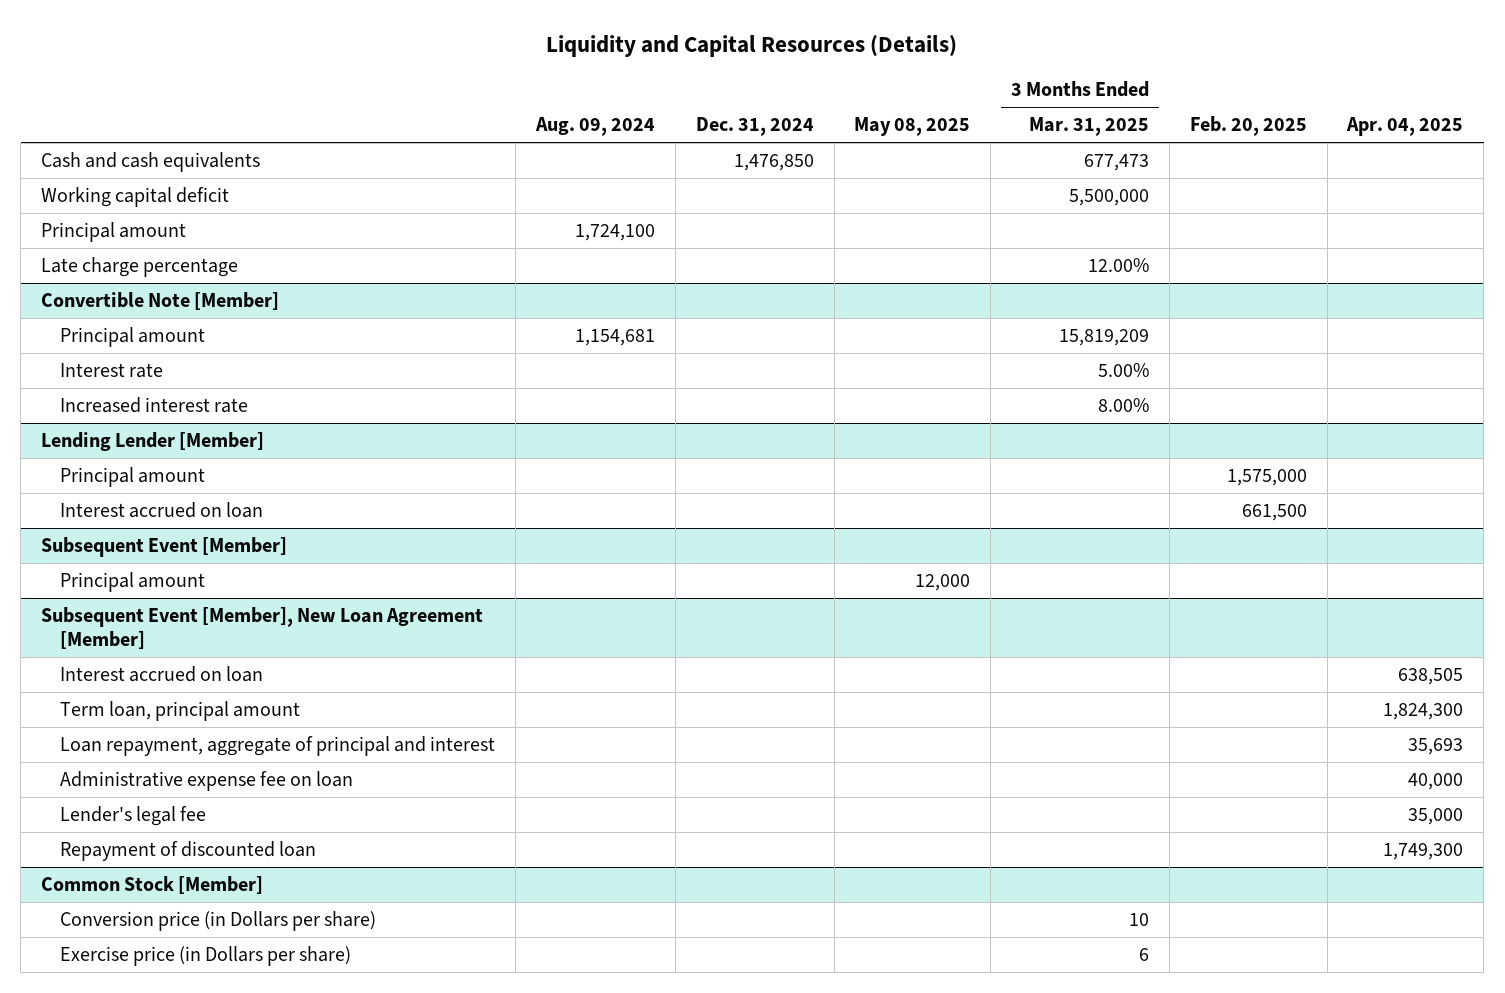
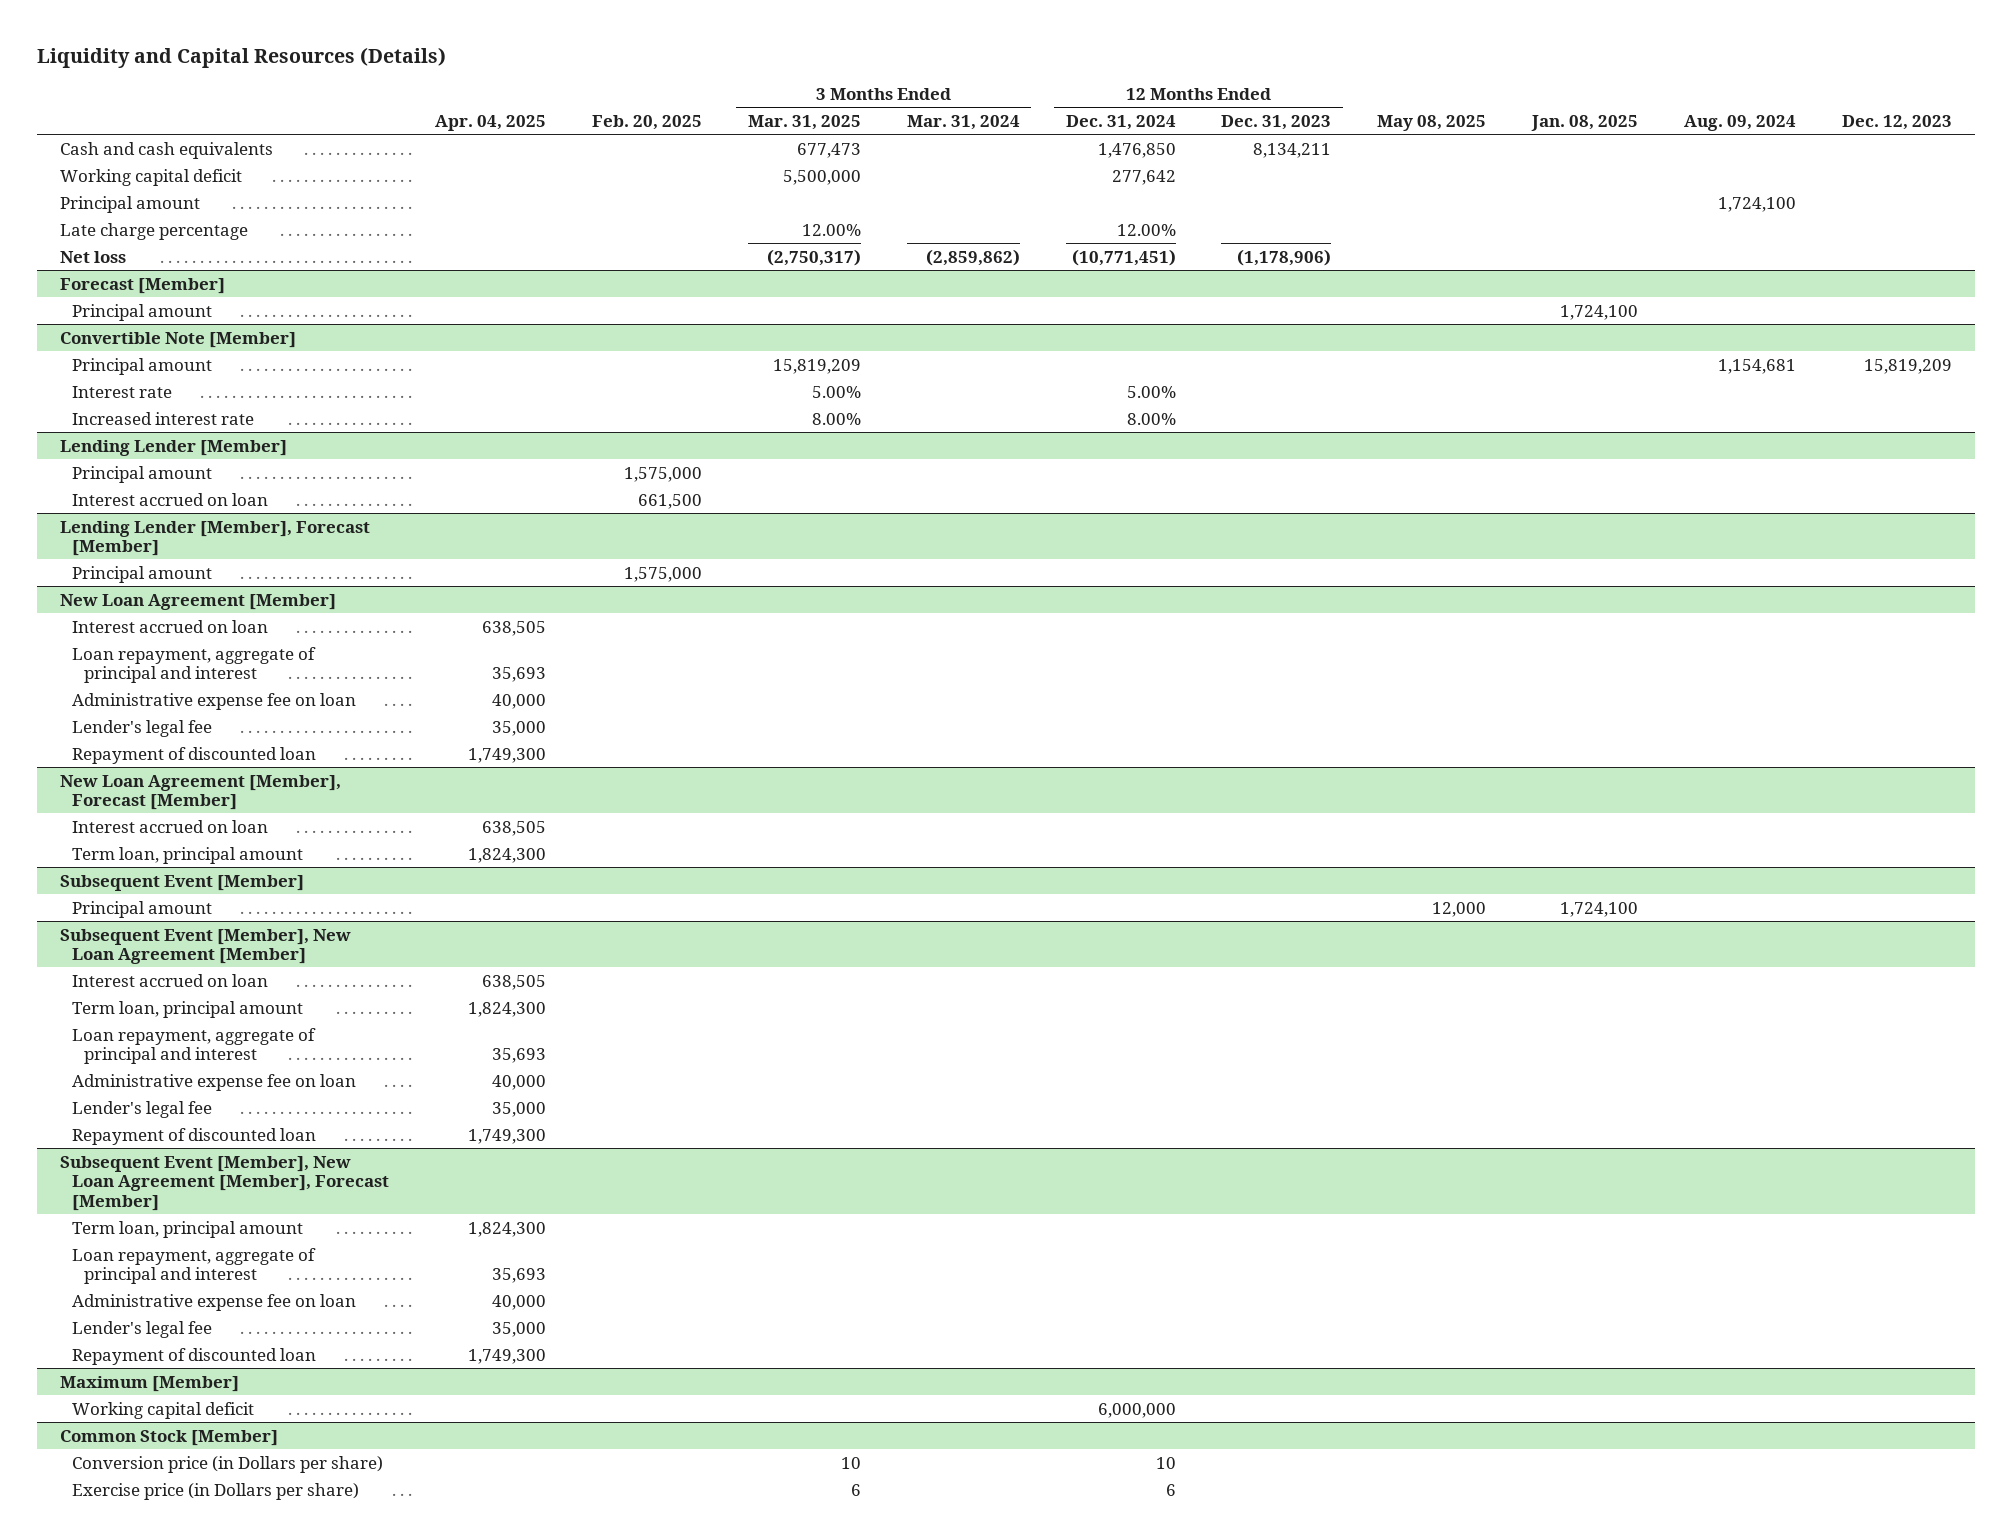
- | Aug. 09, 2024 | Dec. 31, 2024 | May 08, 2025 | 3 Months Ended Mar. 31, 2025 | Feb. 20, 2025 | Apr. 04, 2025
+ | Apr. 04, 2025 | Feb. 20, 2025 | 3 Months Ended Mar. 31, 2025 | 3 Months Ended Mar. 31, 2024 | 12 Months Ended Dec. 31, 2024 | 12 Months Ended Dec. 31, 2023 | May 08, 2025 | Jan. 08, 2025 | Aug. 09, 2024 | Dec. 12, 2023
+ Net loss | | | (2,750,317) | (2,859,862) | (10,771,451) | (1,178,906) | | | |
+ Forecast [Member]
+ Principal amount | | | | | | | | 1,724,100 | |
+ Lending Lender [Member], Forecast [Member]
+ Principal amount | | 1,575,000 | | | | | | | |
+ New Loan Agreement [Member]
+ Interest accrued on loan | 638,505 | | | | | | | | |
+ Loan repayment, aggregate of principal and interest | 35,693 | | | | | | | | |
+ Administrative expense fee on loan | 40,000 | | | | | | | | |
+ Lender's legal fee | 35,000 | | | | | | | | |
+ Repayment of discounted loan | 1,749,300 | | | | | | | | |
+ New Loan Agreement [Member], Forecast [Member]
+ Interest accrued on loan | 638,505 | | | | | | | | |
+ Term loan, principal amount | 1,824,300 | | | | | | | | |
+ Subsequent Event [Member], New Loan Agreement [Member], Forecast [Member]
+ Term loan, principal amount | 1,824,300 | | | | | | | | |
+ Loan repayment, aggregate of principal and interest | 35,693 | | | | | | | | |
+ Administrative expense fee on loan | 40,000 | | | | | | | | |
+ Lender's legal fee | 35,000 | | | | | | | | |
+ Repayment of discounted loan | 1,749,300 | | | | | | | | |
+ Maximum [Member]
+ Working capital deficit | | | | | 6,000,000 | | | | |

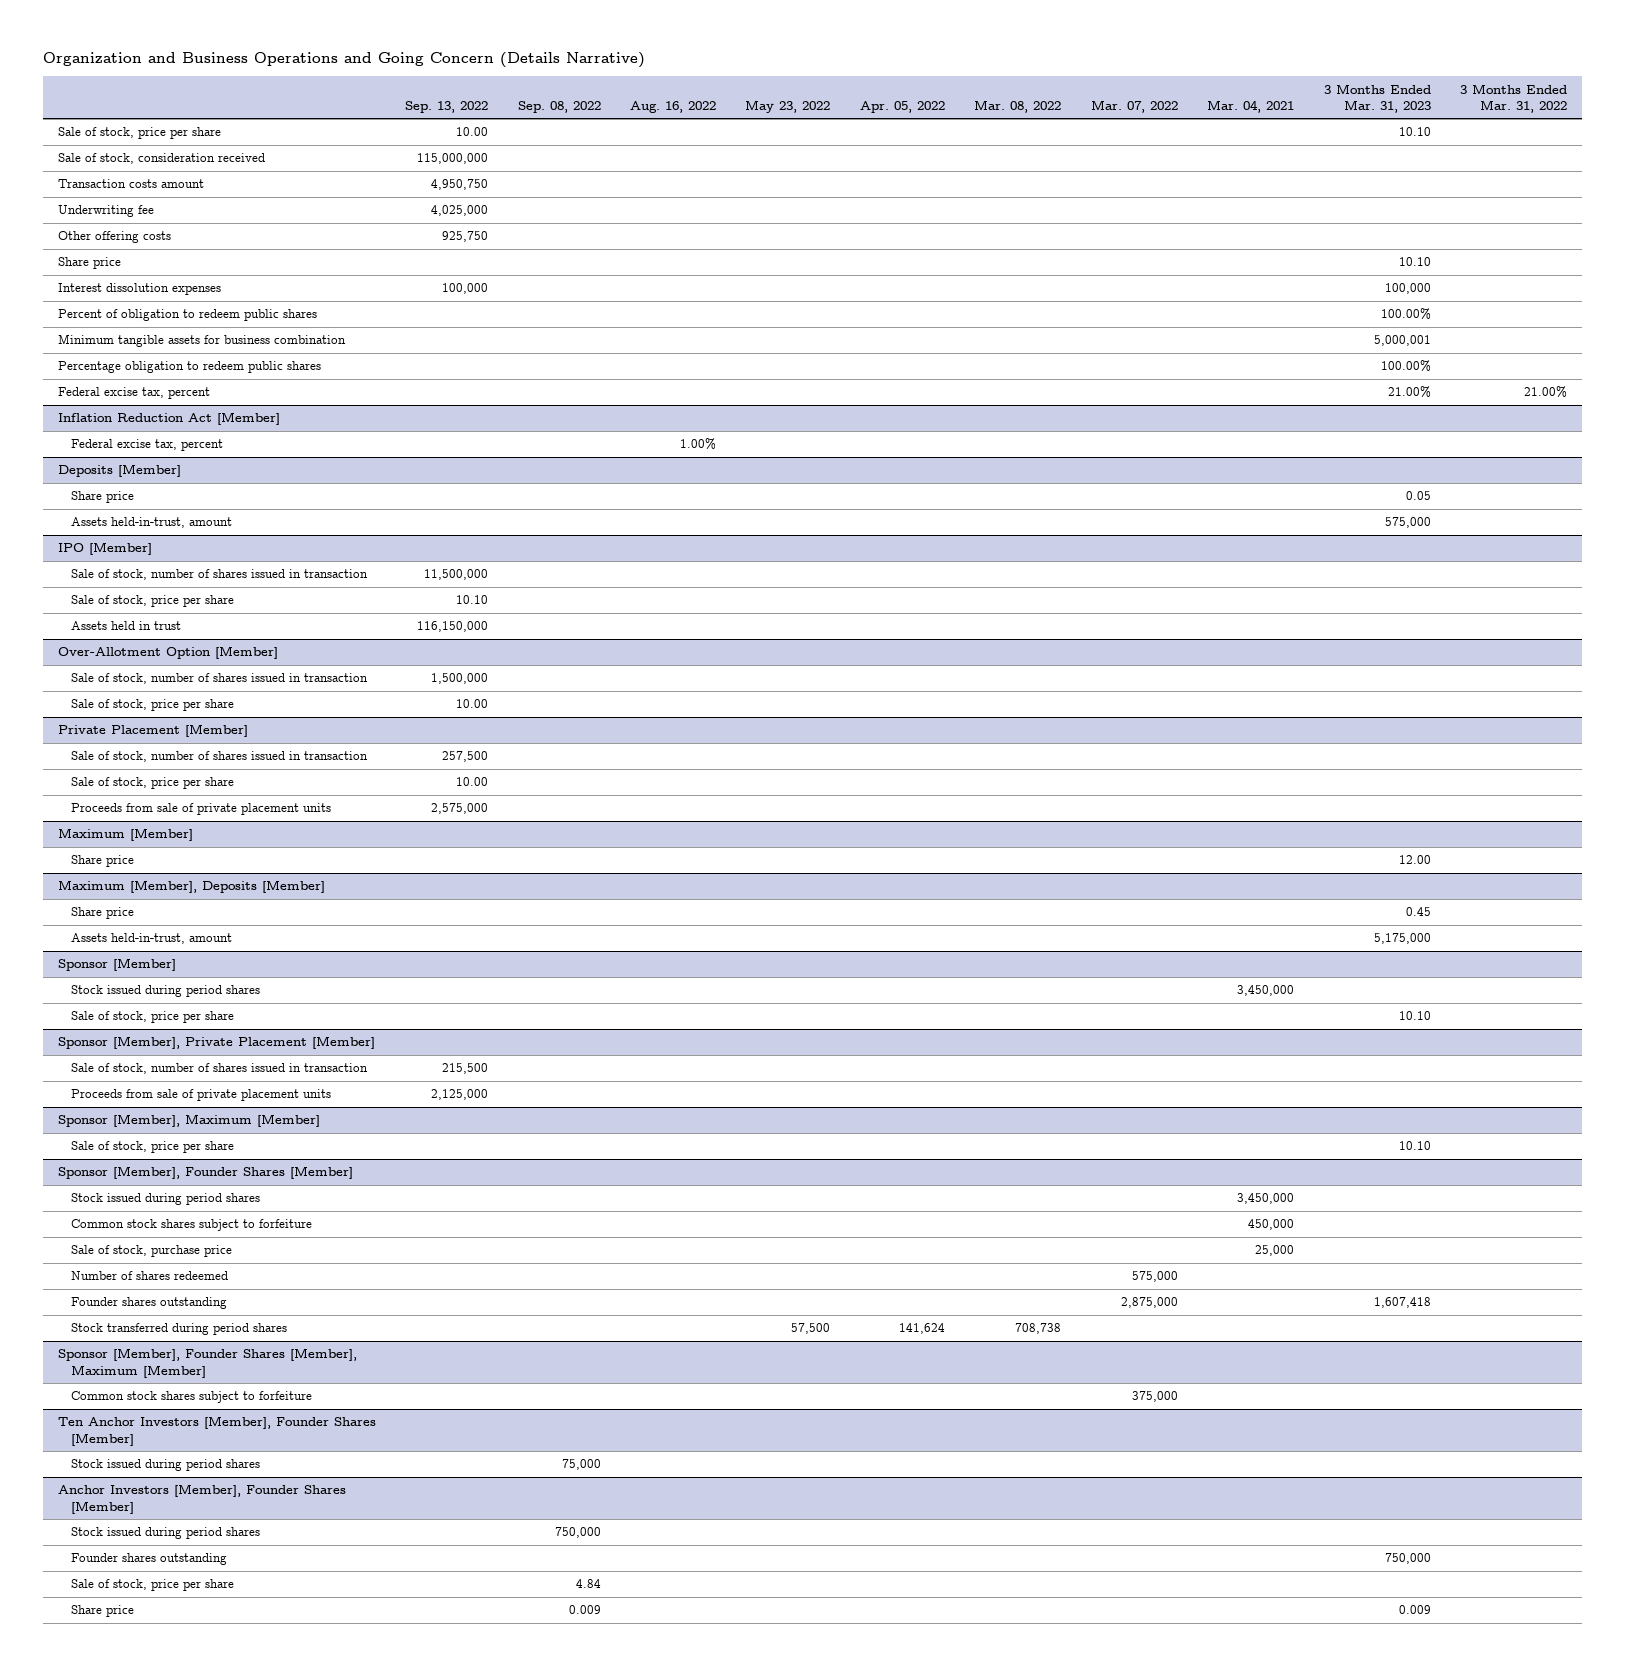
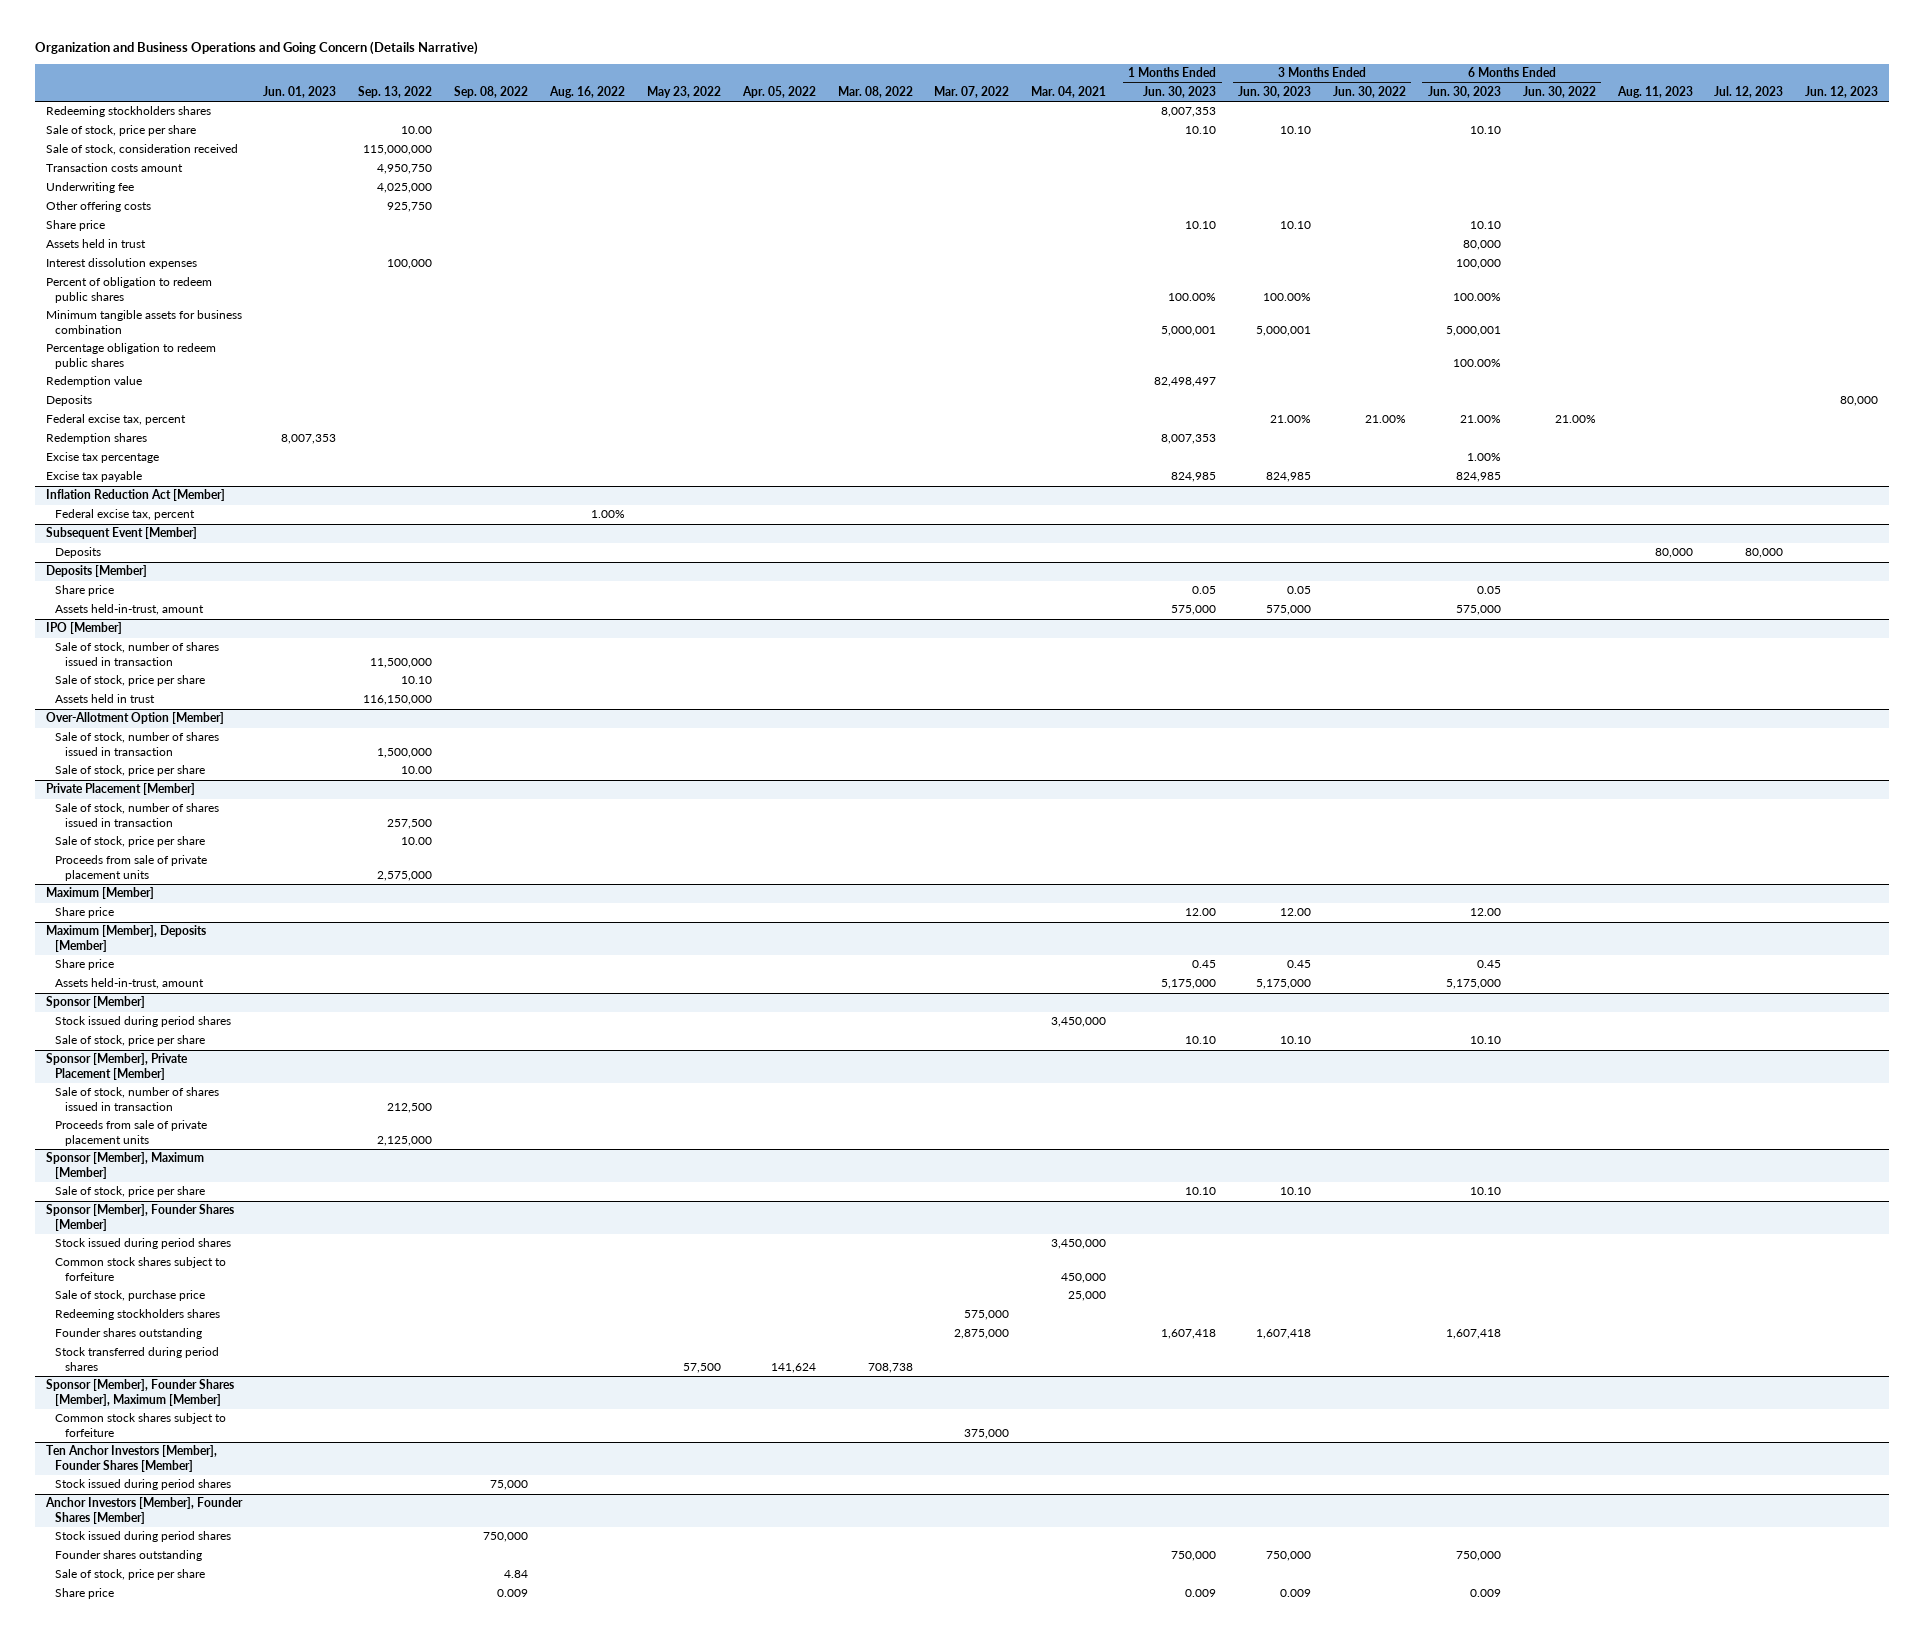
- | Sep. 13, 2022 | Sep. 08, 2022 | Aug. 16, 2022 | May 23, 2022 | Apr. 05, 2022 | Mar. 08, 2022 | Mar. 07, 2022 | Mar. 04, 2021 | 3 Months Ended Mar. 31, 2023 | 3 Months Ended Mar. 31, 2022
+ | Jun. 01, 2023 | Sep. 13, 2022 | Sep. 08, 2022 | Aug. 16, 2022 | May 23, 2022 | Apr. 05, 2022 | Mar. 08, 2022 | Mar. 07, 2022 | Mar. 04, 2021 | 1 Months Ended Jun. 30, 2023 | 3 Months Ended Jun. 30, 2023 | 3 Months Ended Jun. 30, 2022 | 6 Months Ended Jun. 30, 2023 | 6 Months Ended Jun. 30, 2022 | Aug. 11, 2023 | Jul. 12, 2023 | Jun. 12, 2023
+ Redeeming stockholders shares | | | | | | | | | | 8,007,353 | | | | | | |
+ Assets held in trust | | | | | | | | | | | | | 80,000 | | | |
+ Redemption value | | | | | | | | | | 82,498,497 | | | | | | |
+ Deposits | | | | | | | | | | | | | | | | | 80,000
+ Redemption shares | 8,007,353 | | | | | | | | | 8,007,353 | | | | | | |
+ Excise tax percentage | | | | | | | | | | | | | 1.00% | | | |
+ Excise tax payable | | | | | | | | | | 824,985 | 824,985 | | 824,985 | | | |
+ Subsequent Event [Member]
+ Deposits | | | | | | | | | | | | | | | 80,000 | 80,000 |
@ Sponsor [Member], Private Placement [Member]
- Sale of stock, number of shares issued in transaction | 215,500 | | | | | | | | |
+ Sale of stock, number of shares issued in transaction | | 212,500 | | | | | | | | | | | | | | |
@ Sponsor [Member], Founder Shares [Member]
- Number of shares redeemed | | | | | | | 575,000 | | |
+ Redeeming stockholders shares | | | | | | | | 575,000 | | | | | | | | |

